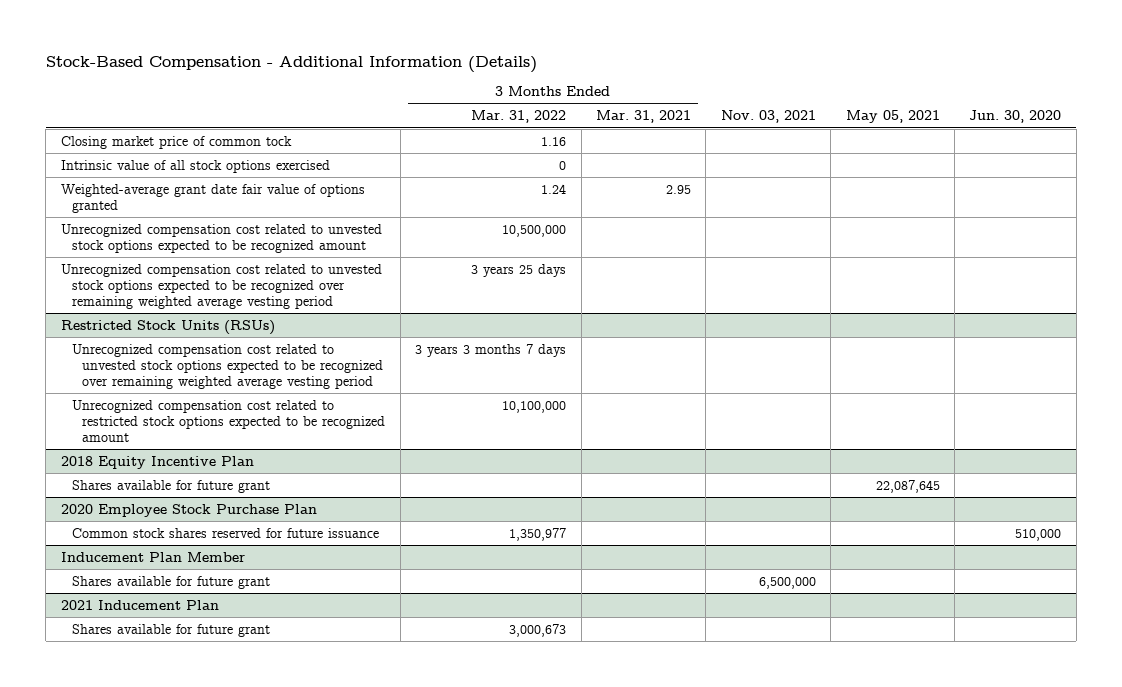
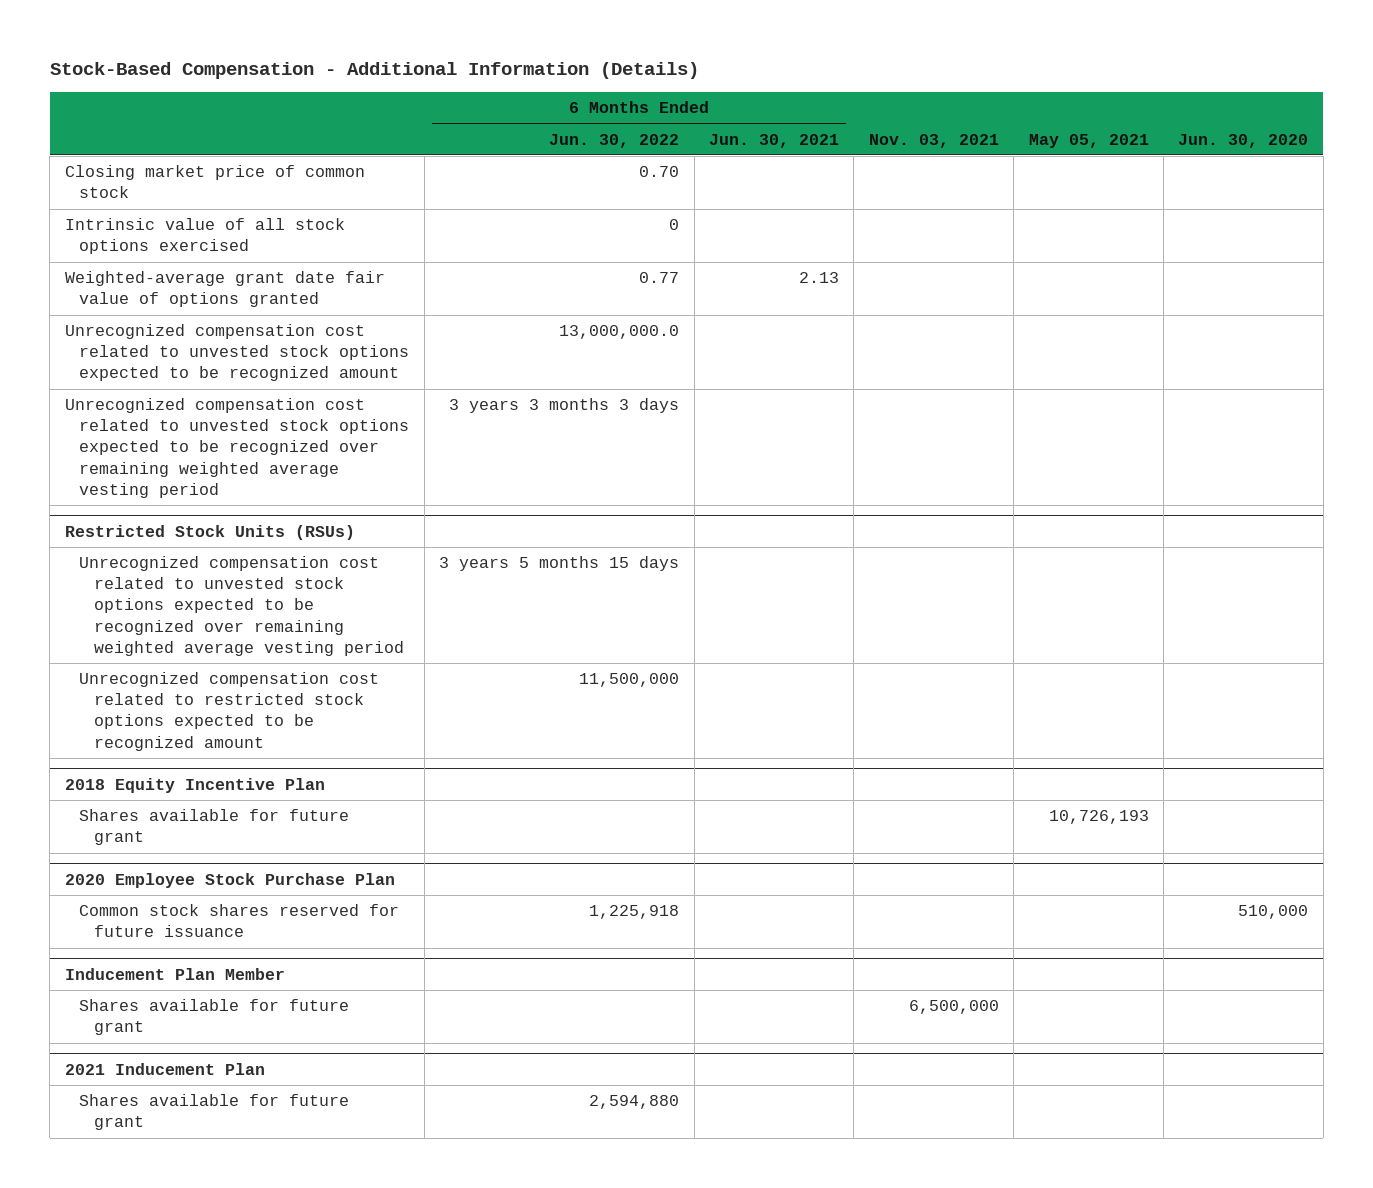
- | 3 Months Ended Mar. 31, 2022 | 3 Months Ended Mar. 31, 2021 | Nov. 03, 2021 | May 05, 2021 | Jun. 30, 2020
+ | 6 Months Ended Jun. 30, 2022 | 6 Months Ended Jun. 30, 2021 | Nov. 03, 2021 | May 05, 2021 | Jun. 30, 2020
- Closing market price of common tock | 1.16 | | | |
+ Closing market price of common stock | 0.70 | | | |
@ 2018 Equity Incentive Plan
- Shares available for future grant | | | | 22,087,645 |
+ Shares available for future grant | | | | 10,726,193 |

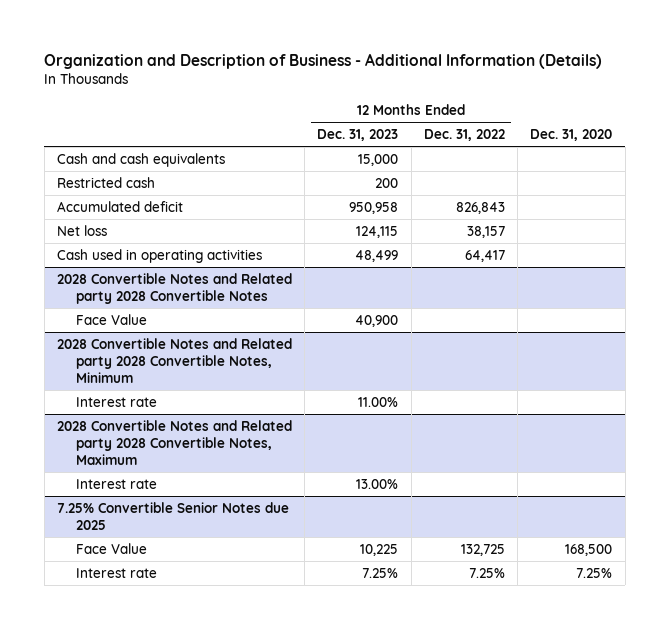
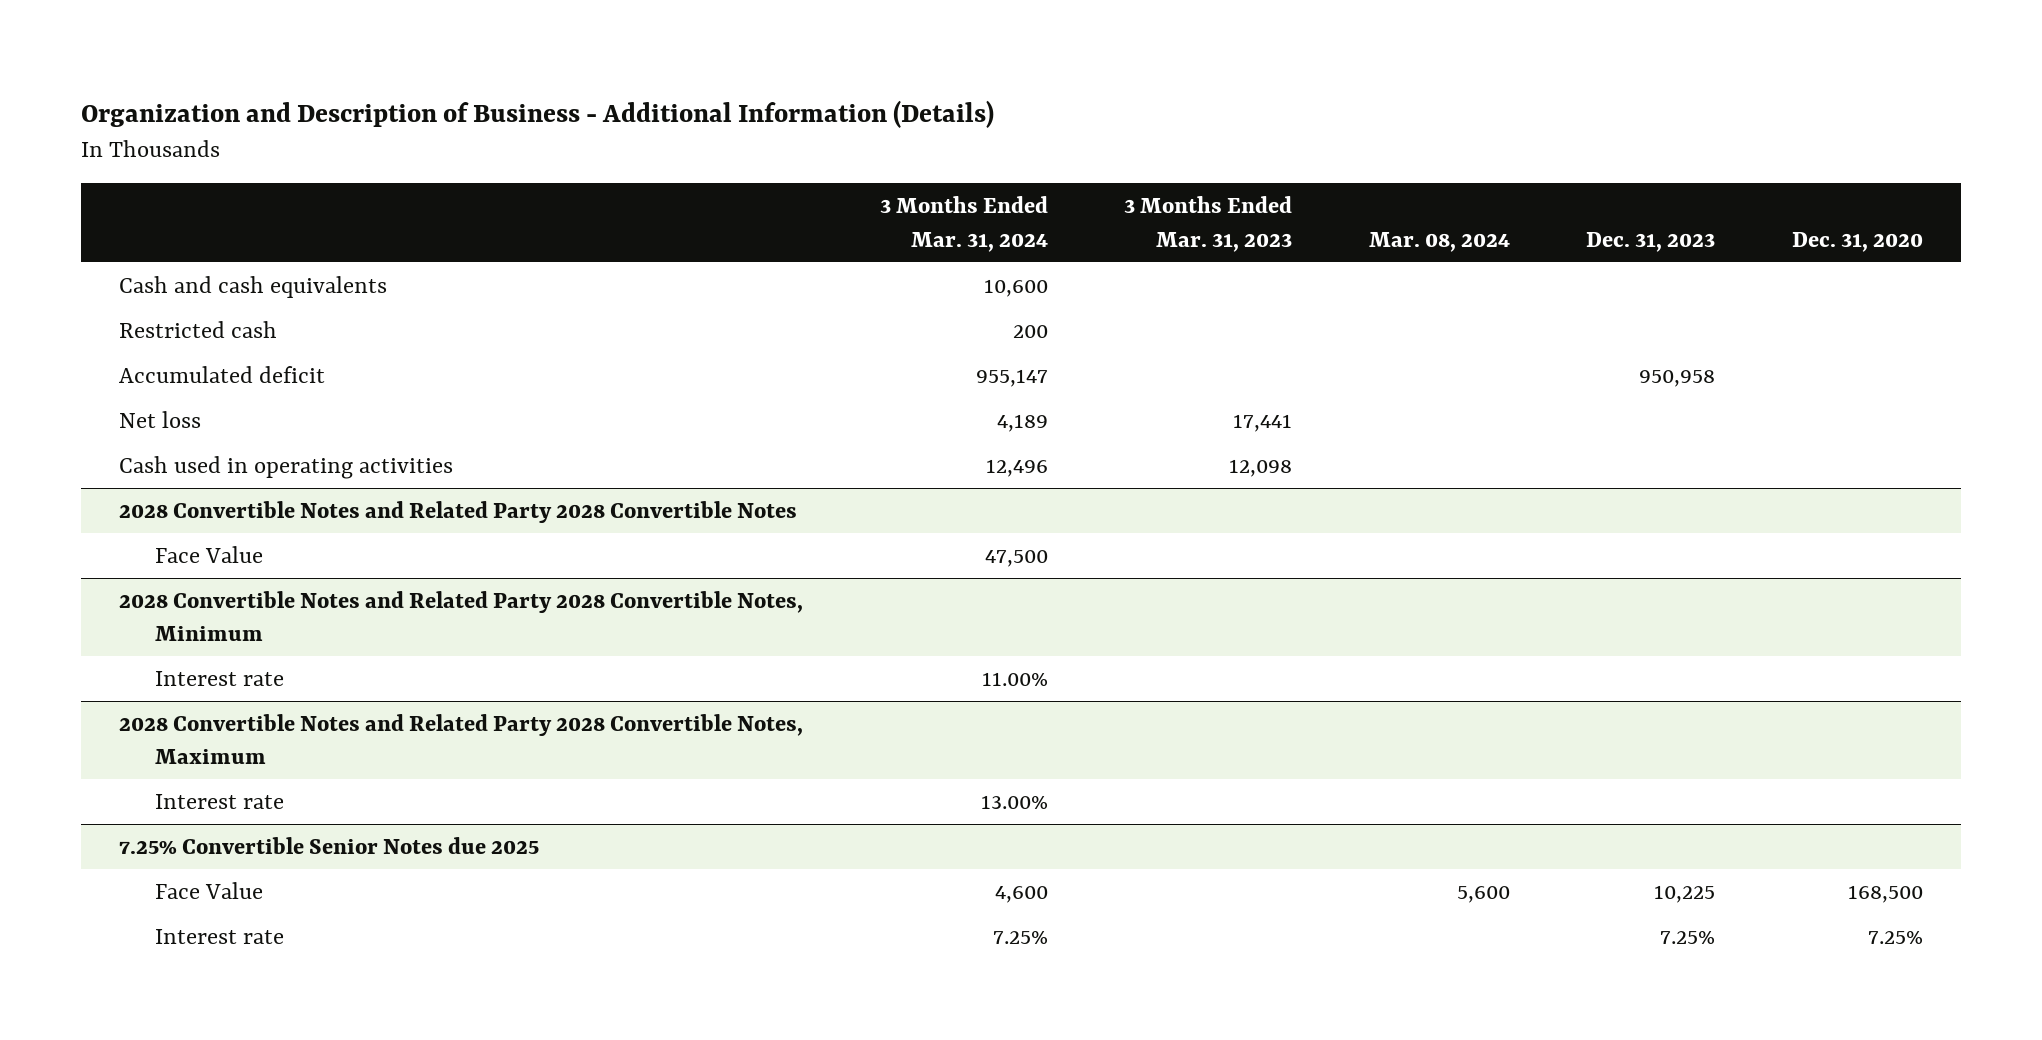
- | 12 Months Ended Dec. 31, 2023 | 12 Months Ended Dec. 31, 2022 | Dec. 31, 2020
+ | 3 Months Ended Mar. 31, 2024 | 3 Months Ended Mar. 31, 2023 | Mar. 08, 2024 | Dec. 31, 2023 | Dec. 31, 2020
- 2028 Convertible Notes and Related party 2028 Convertible Notes
+ 2028 Convertible Notes and Related Party 2028 Convertible Notes
- 2028 Convertible Notes and Related party 2028 Convertible Notes, Minimum
+ 2028 Convertible Notes and Related Party 2028 Convertible Notes, Minimum
- 2028 Convertible Notes and Related party 2028 Convertible Notes, Maximum
+ 2028 Convertible Notes and Related Party 2028 Convertible Notes, Maximum

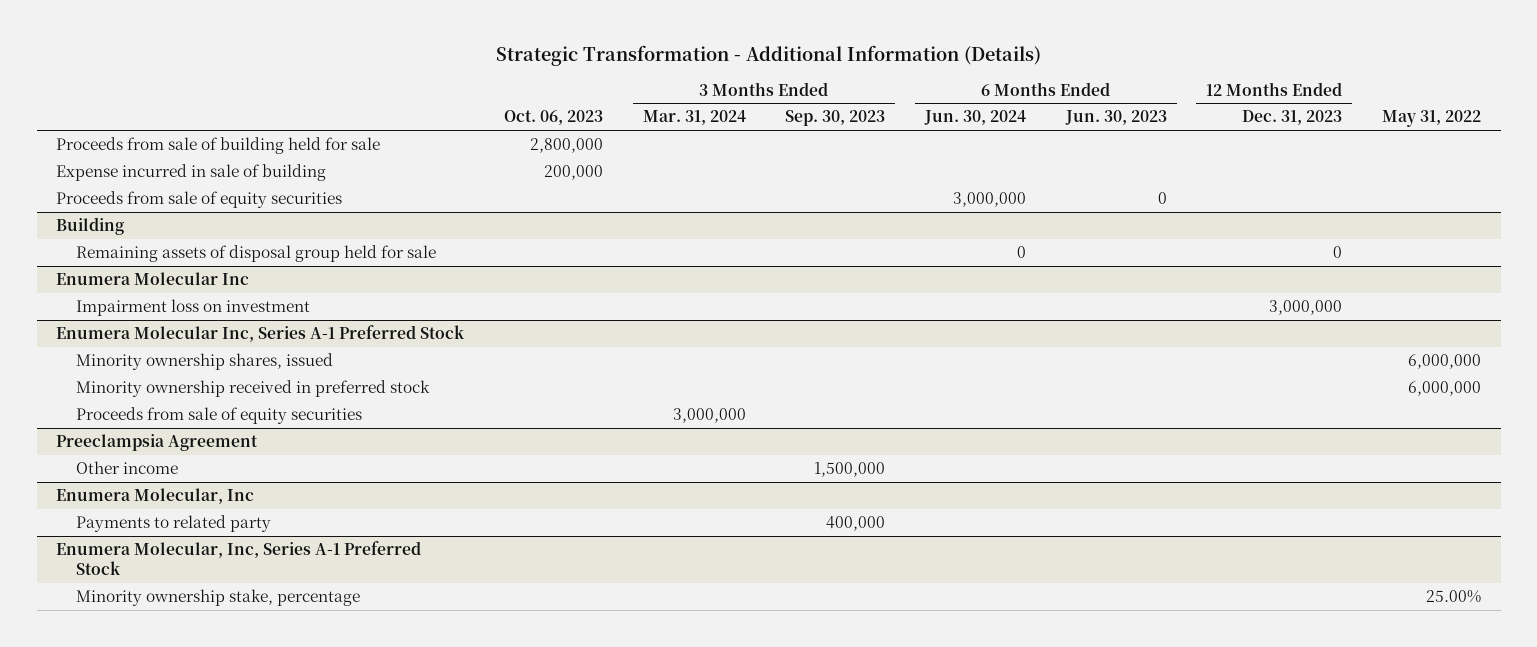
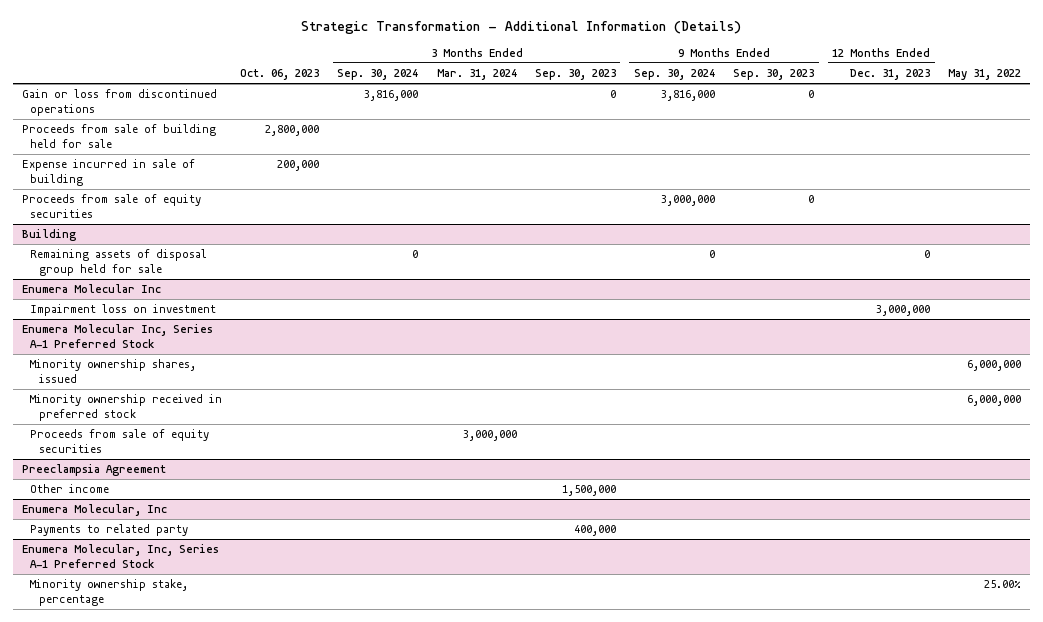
- | Oct. 06, 2023 | 3 Months Ended Mar. 31, 2024 | 3 Months Ended Sep. 30, 2023 | 6 Months Ended Jun. 30, 2024 | 6 Months Ended Jun. 30, 2023 | 12 Months Ended Dec. 31, 2023 | May 31, 2022
+ | Oct. 06, 2023 | 3 Months Ended Sep. 30, 2024 | 3 Months Ended Mar. 31, 2024 | 3 Months Ended Sep. 30, 2023 | 9 Months Ended Sep. 30, 2024 | 9 Months Ended Sep. 30, 2023 | 12 Months Ended Dec. 31, 2023 | May 31, 2022
+ Gain or loss from discontinued operations | | 3,816,000 | | 0 | 3,816,000 | 0 | |

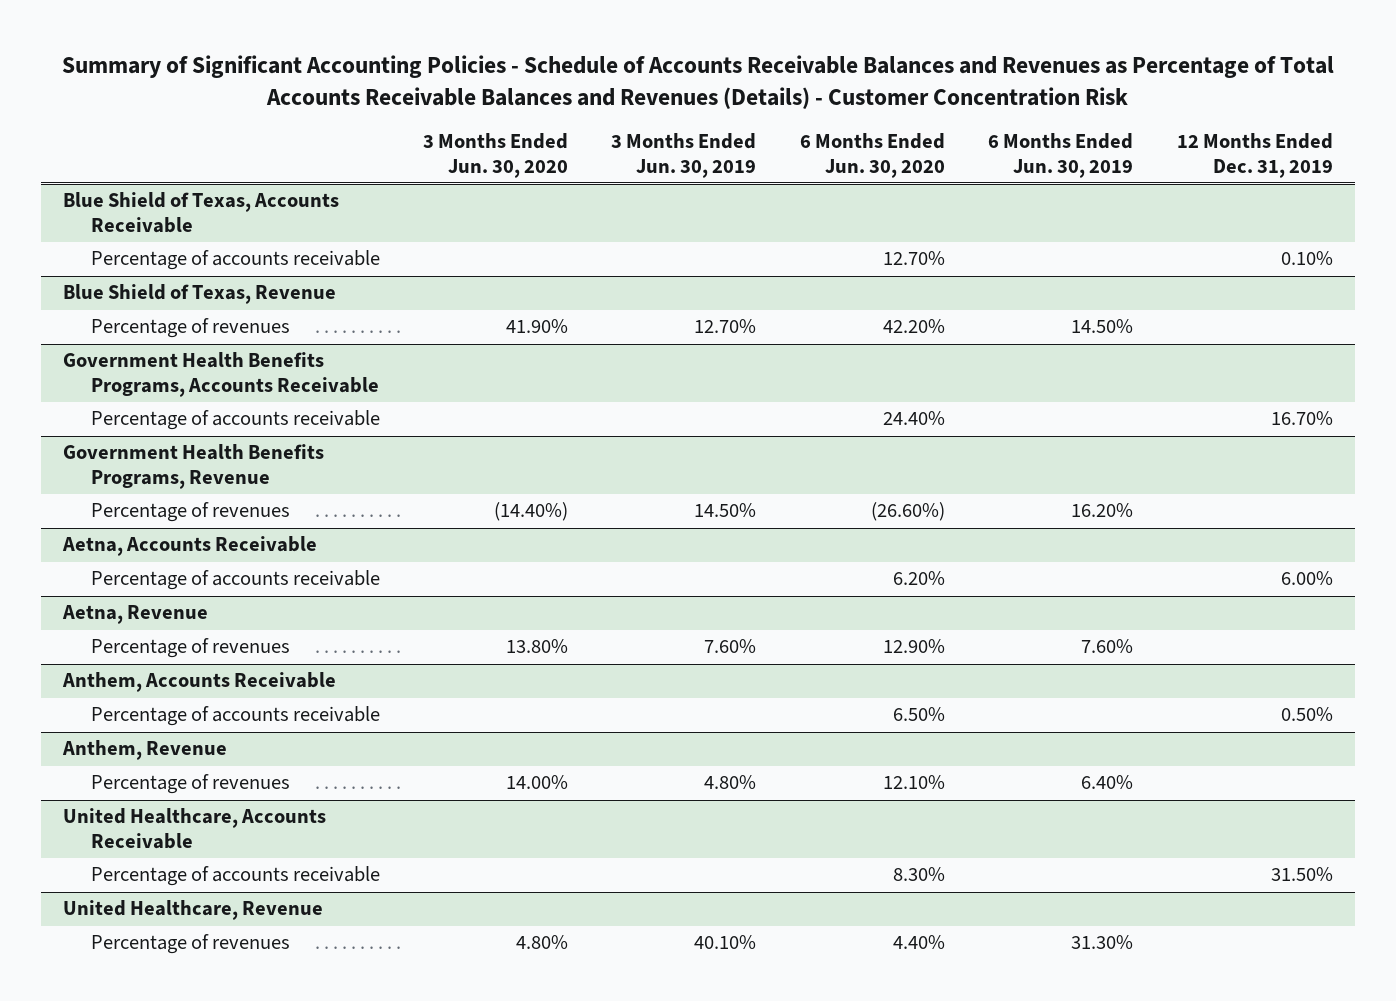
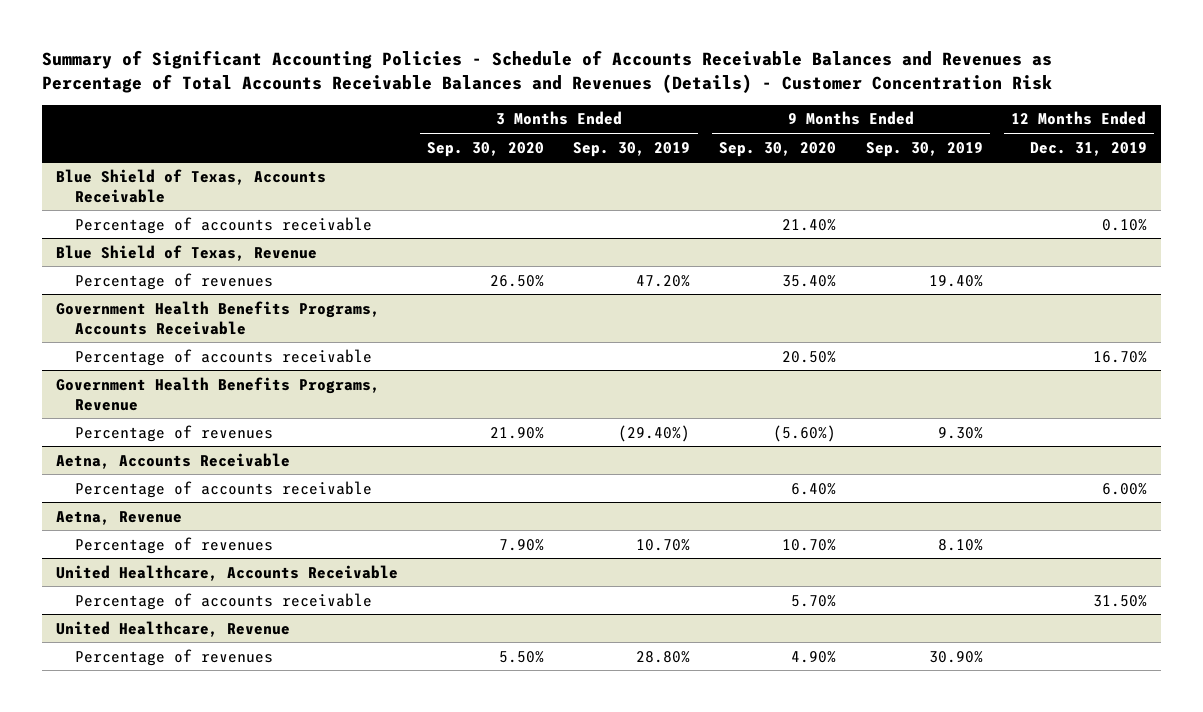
- | 3 Months Ended Jun. 30, 2020 | 3 Months Ended Jun. 30, 2019 | 6 Months Ended Jun. 30, 2020 | 6 Months Ended Jun. 30, 2019 | 12 Months Ended Dec. 31, 2019
+ | 3 Months Ended Sep. 30, 2020 | 3 Months Ended Sep. 30, 2019 | 9 Months Ended Sep. 30, 2020 | 9 Months Ended Sep. 30, 2019 | 12 Months Ended Dec. 31, 2019
- Anthem, Accounts Receivable
- Percentage of accounts receivable | | | 6.50% | | 0.50%
- Anthem, Revenue
- Percentage of revenues | 14.00% | 4.80% | 12.10% | 6.40% |

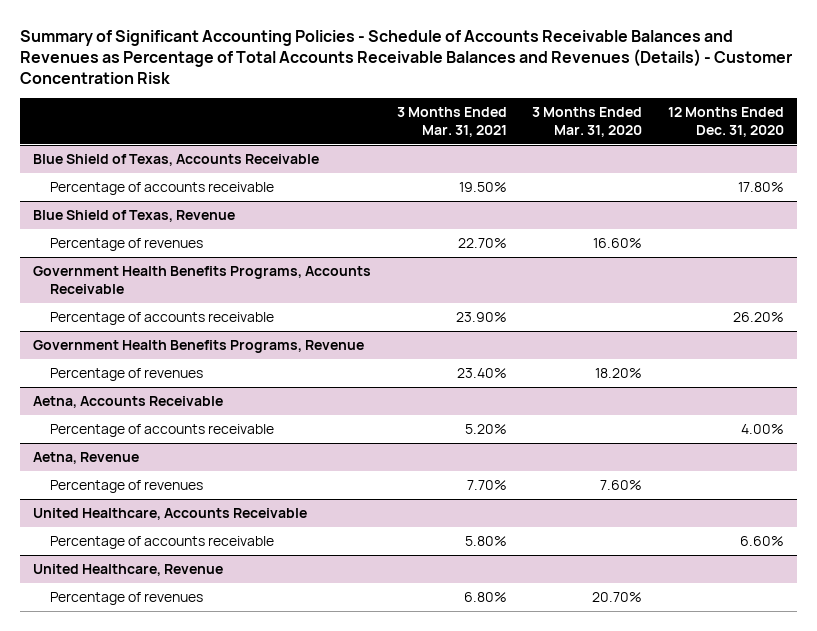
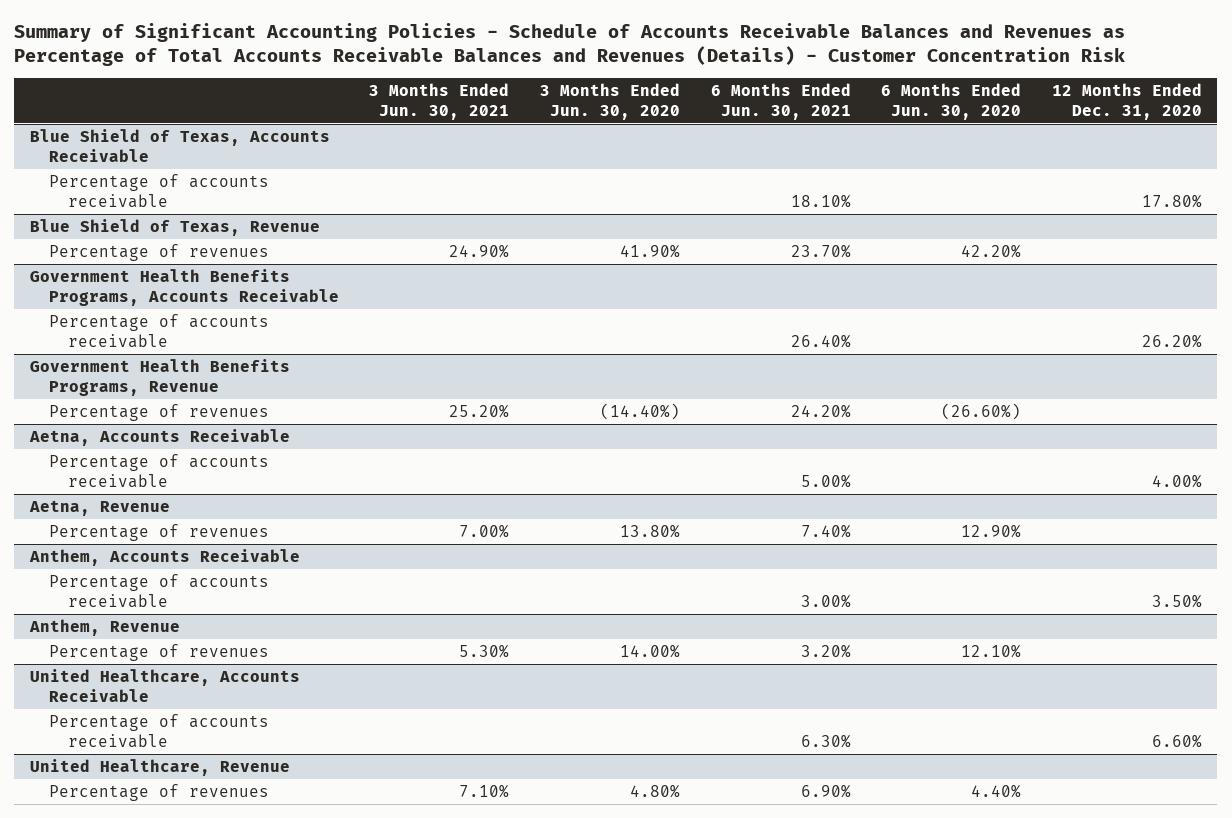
- | 3 Months Ended Mar. 31, 2021 | 3 Months Ended Mar. 31, 2020 | 12 Months Ended Dec. 31, 2020
+ | 3 Months Ended Jun. 30, 2021 | 3 Months Ended Jun. 30, 2020 | 6 Months Ended Jun. 30, 2021 | 6 Months Ended Jun. 30, 2020 | 12 Months Ended Dec. 31, 2020
+ Anthem, Accounts Receivable
+ Percentage of accounts receivable | | | 3.00% | | 3.50%
+ Anthem, Revenue
+ Percentage of revenues | 5.30% | 14.00% | 3.20% | 12.10% |

